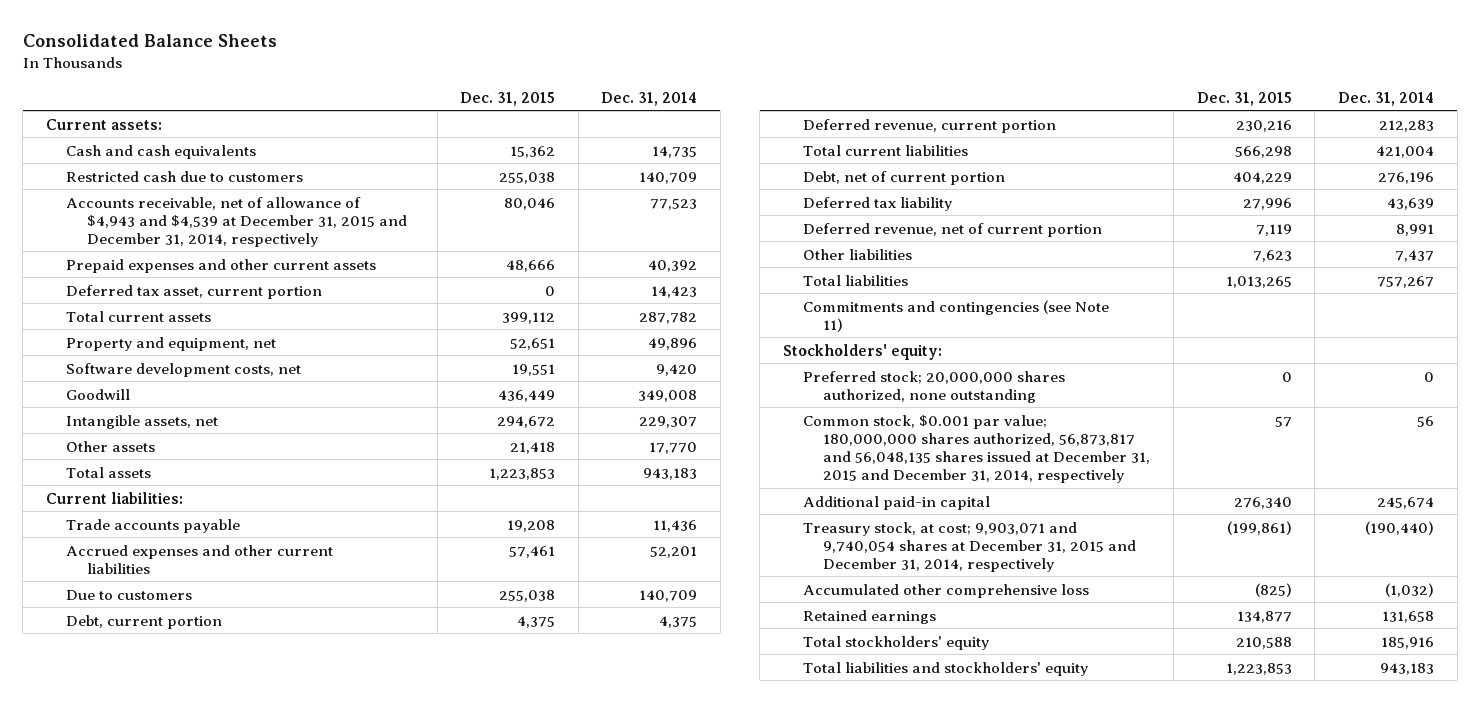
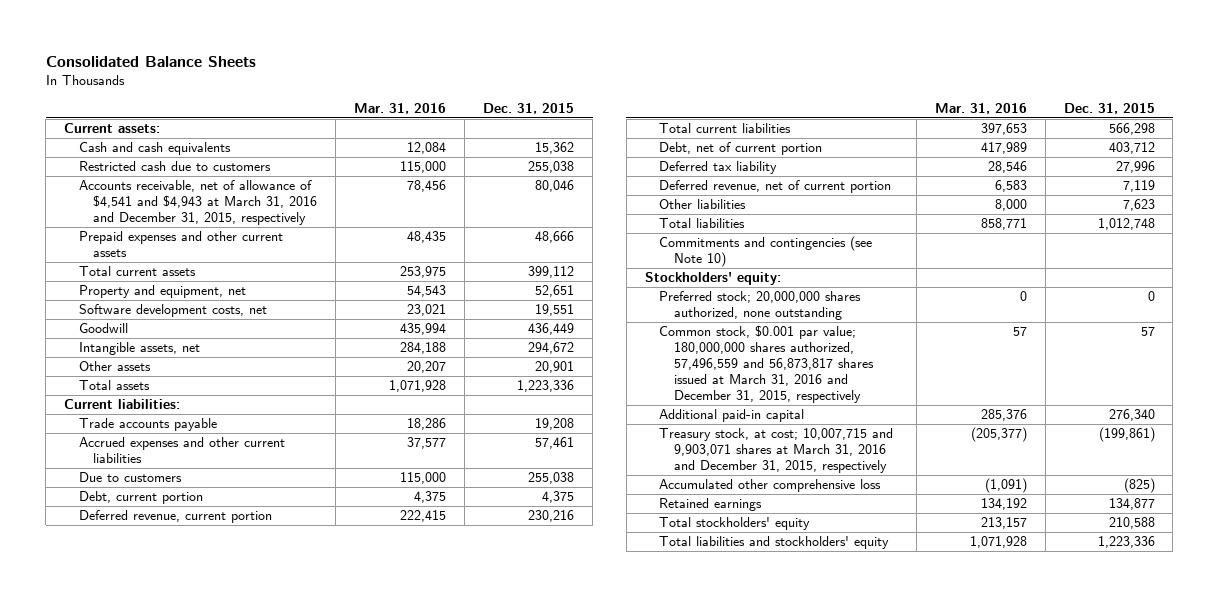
- | Dec. 31, 2015 | Dec. 31, 2014
+ | Mar. 31, 2016 | Dec. 31, 2015
- Accounts receivable, net of allowance of $4,943 and $4,539 at December 31, 2015 and December 31, 2014, respectively | 80,046 | 77,523
+ Accounts receivable, net of allowance of $4,541 and $4,943 at March 31, 2016 and December 31, 2015, respectively | 78,456 | 80,046
- Deferred tax asset, current portion | 0 | 14,423
- Other assets | 21,418 | 17,770
- Total assets | 1,223,853 | 943,183
+ Other assets | 20,207 | 20,901
+ Total assets | 1,071,928 | 1,223,336
- Debt, net of current portion | 404,229 | 276,196
+ Debt, net of current portion | 417,989 | 403,712
- Total liabilities | 1,013,265 | 757,267
- Commitments and contingencies (see Note 11)
+ Total liabilities | 858,771 | 1,012,748
+ Commitments and contingencies (see Note 10)
- Common stock, $0.001 par value; 180,000,000 shares authorized, 56,873,817 and 56,048,135 shares issued at December 31, 2015 and December 31, 2014, respectively | 57 | 56
+ Common stock, $0.001 par value; 180,000,000 shares authorized, 57,496,559 and 56,873,817 shares issued at March 31, 2016 and December 31, 2015, respectively | 57 | 57
- Treasury stock, at cost; 9,903,071 and 9,740,054 shares at December 31, 2015 and December 31, 2014, respectively | (199,861) | (190,440)
+ Treasury stock, at cost; 10,007,715 and 9,903,071 shares at March 31, 2016 and December 31, 2015, respectively | (205,377) | (199,861)
- Total liabilities and stockholders' equity | 1,223,853 | 943,183
+ Total liabilities and stockholders' equity | 1,071,928 | 1,223,336

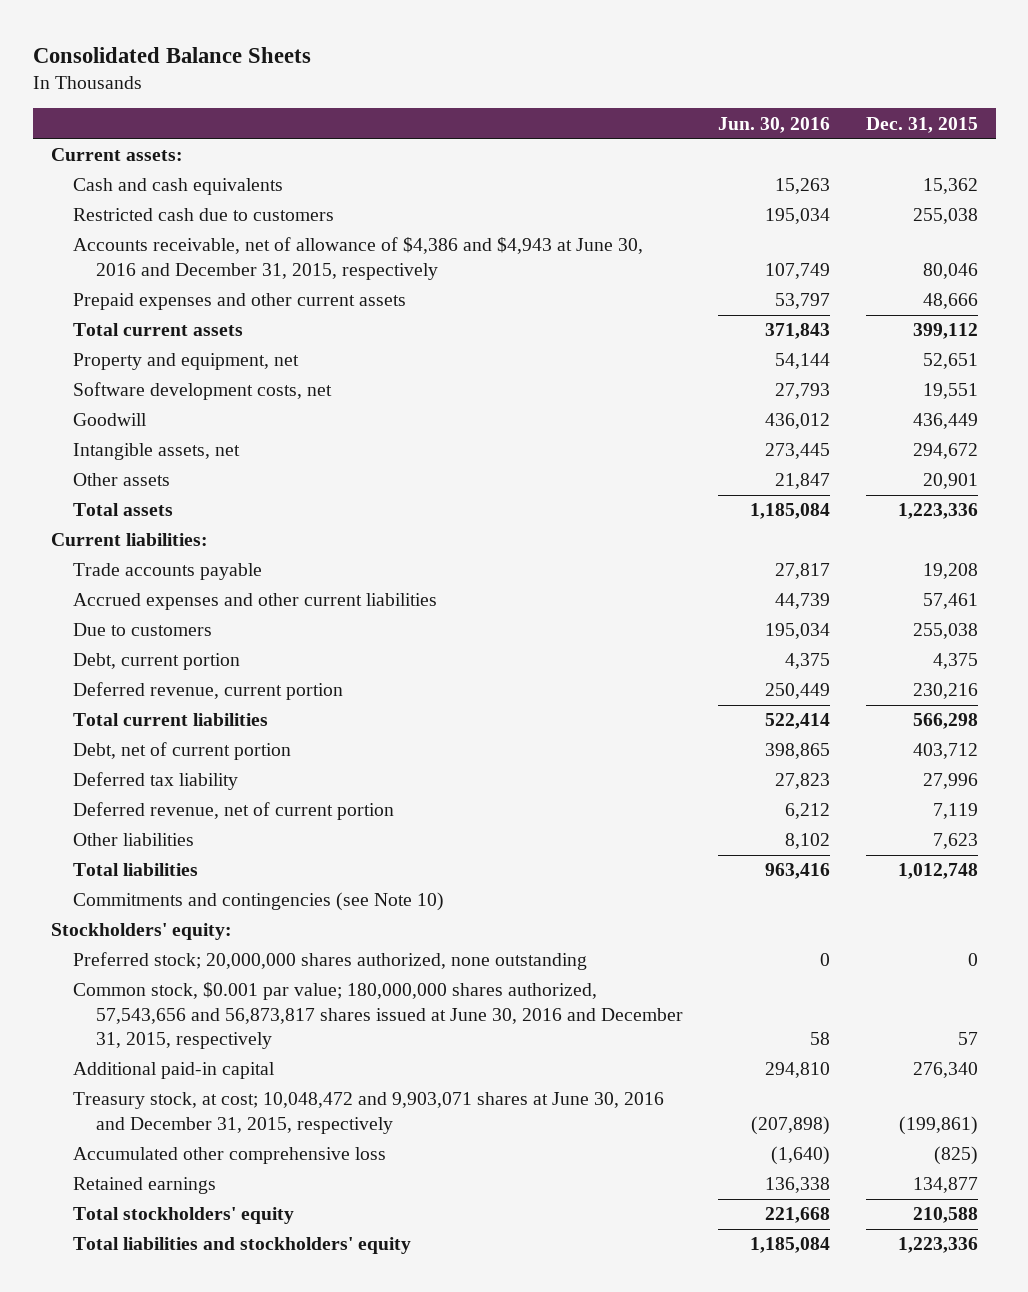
- | Mar. 31, 2016 | Dec. 31, 2015
+ | Jun. 30, 2016 | Dec. 31, 2015
- Accounts receivable, net of allowance of $4,541 and $4,943 at March 31, 2016 and December 31, 2015, respectively | 78,456 | 80,046
+ Accounts receivable, net of allowance of $4,386 and $4,943 at June 30, 2016 and December 31, 2015, respectively | 107,749 | 80,046
- Common stock, $0.001 par value; 180,000,000 shares authorized, 57,496,559 and 56,873,817 shares issued at March 31, 2016 and December 31, 2015, respectively | 57 | 57
+ Common stock, $0.001 par value; 180,000,000 shares authorized, 57,543,656 and 56,873,817 shares issued at June 30, 2016 and December 31, 2015, respectively | 58 | 57
- Treasury stock, at cost; 10,007,715 and 9,903,071 shares at March 31, 2016 and December 31, 2015, respectively | (205,377) | (199,861)
+ Treasury stock, at cost; 10,048,472 and 9,903,071 shares at June 30, 2016 and December 31, 2015, respectively | (207,898) | (199,861)

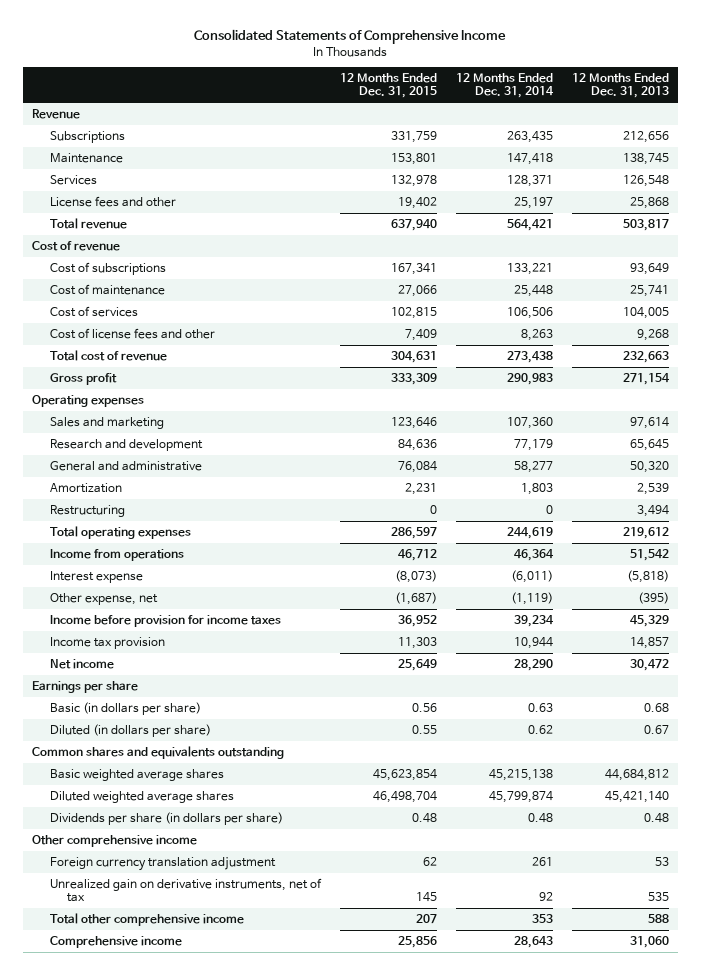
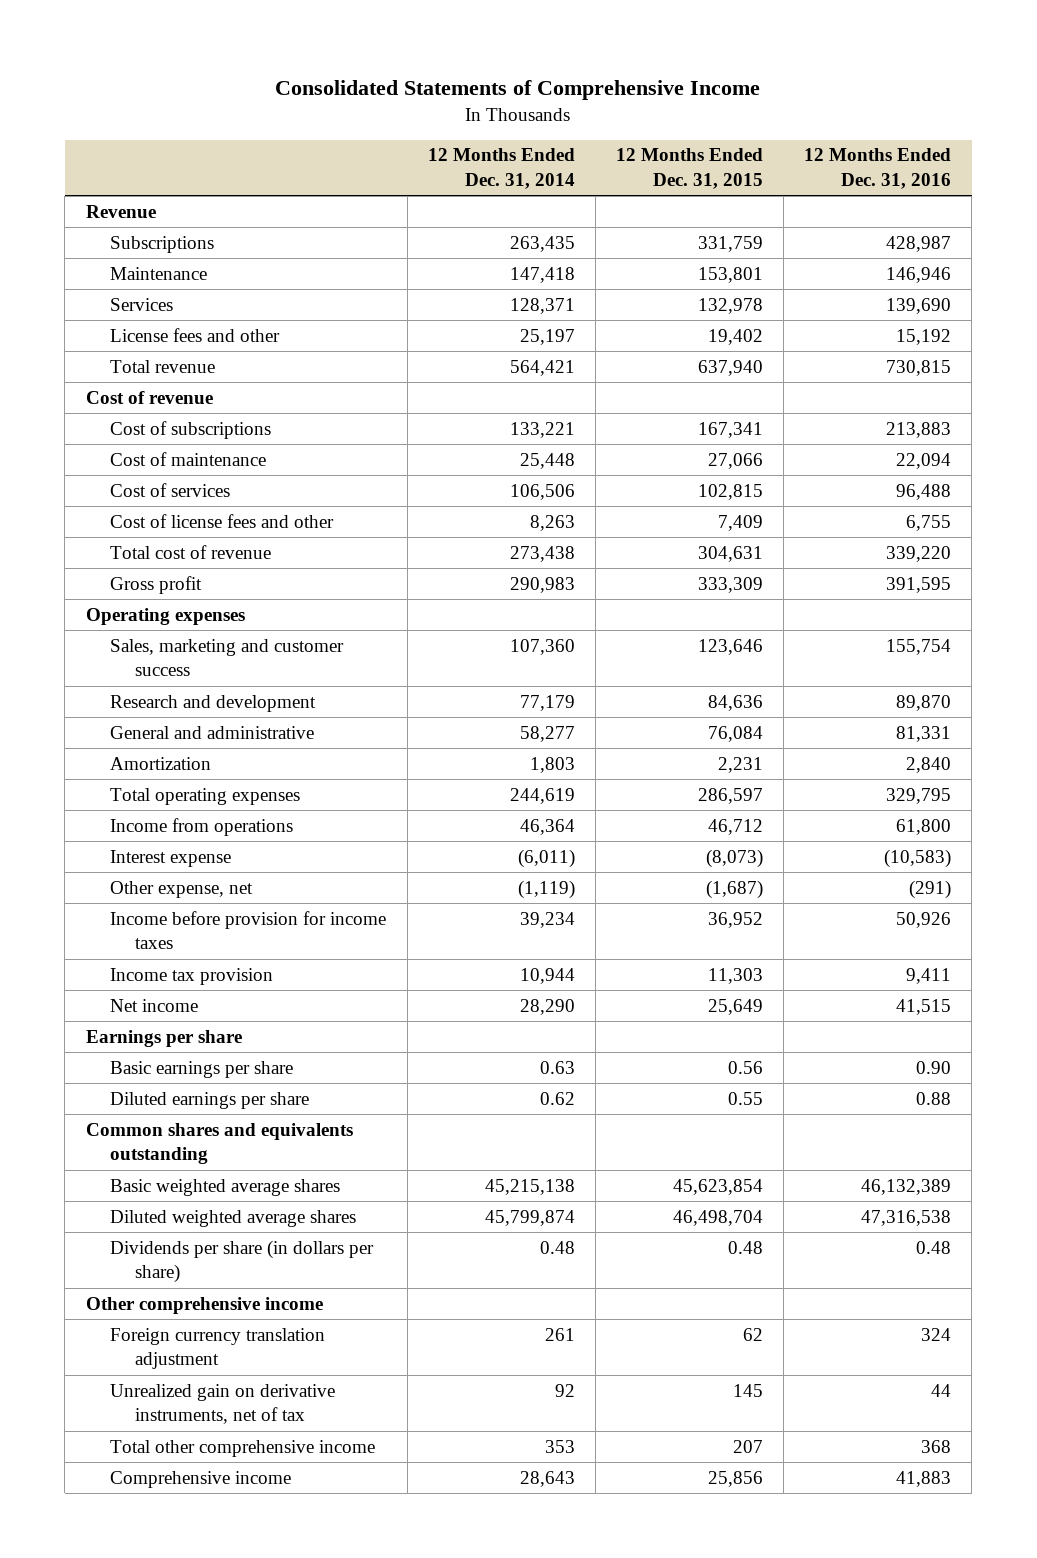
- | 12 Months Ended Dec. 31, 2015 | 12 Months Ended Dec. 31, 2014 | 12 Months Ended Dec. 31, 2013
+ | 12 Months Ended Dec. 31, 2014 | 12 Months Ended Dec. 31, 2015 | 12 Months Ended Dec. 31, 2016
- Sales and marketing | 123,646 | 107,360 | 97,614
+ Sales, marketing and customer success | 107,360 | 123,646 | 155,754
- Restructuring | 0 | 0 | 3,494
- Basic (in dollars per share) | 0.56 | 0.63 | 0.68
- Diluted (in dollars per share) | 0.55 | 0.62 | 0.67
+ Basic earnings per share | 0.63 | 0.56 | 0.90
+ Diluted earnings per share | 0.62 | 0.55 | 0.88

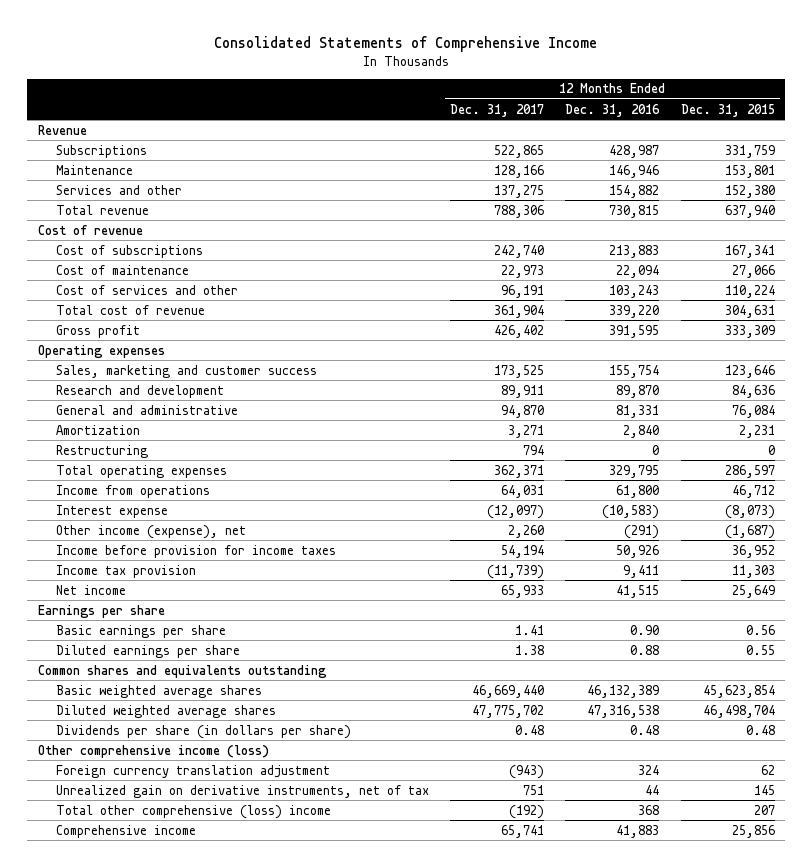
- | 12 Months Ended Dec. 31, 2014 | 12 Months Ended Dec. 31, 2015 | 12 Months Ended Dec. 31, 2016
+ | 12 Months Ended Dec. 31, 2017 | 12 Months Ended Dec. 31, 2016 | 12 Months Ended Dec. 31, 2015
- Services | 128,371 | 132,978 | 139,690
- License fees and other | 25,197 | 19,402 | 15,192
+ Services and other | 137,275 | 154,882 | 152,380
- Cost of services | 106,506 | 102,815 | 96,488
- Cost of license fees and other | 8,263 | 7,409 | 6,755
+ Cost of services and other | 96,191 | 103,243 | 110,224
+ Restructuring | 794 | 0 | 0
- Other expense, net | (1,119) | (1,687) | (291)
+ Other income (expense), net | 2,260 | (291) | (1,687)
- Other comprehensive income
+ Other comprehensive income (loss)
- Total other comprehensive income | 353 | 207 | 368
+ Total other comprehensive (loss) income | (192) | 368 | 207

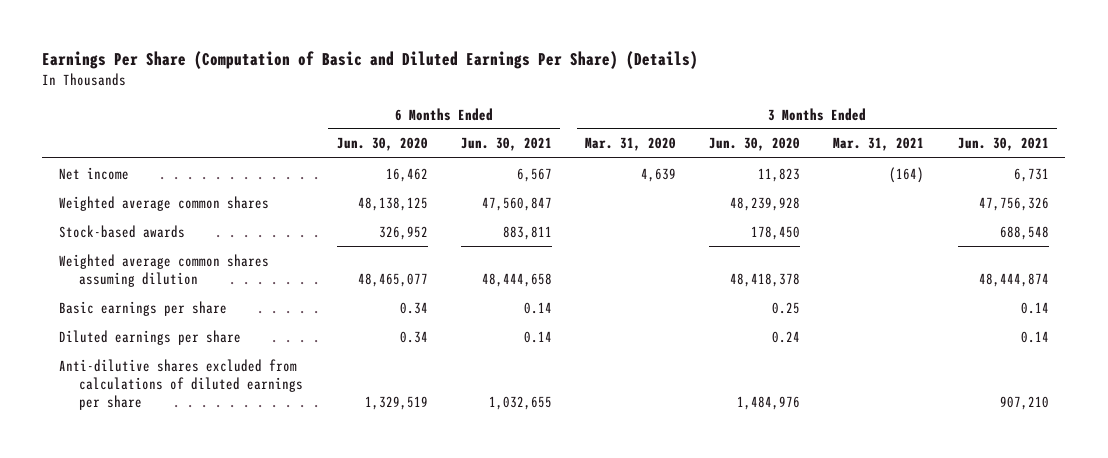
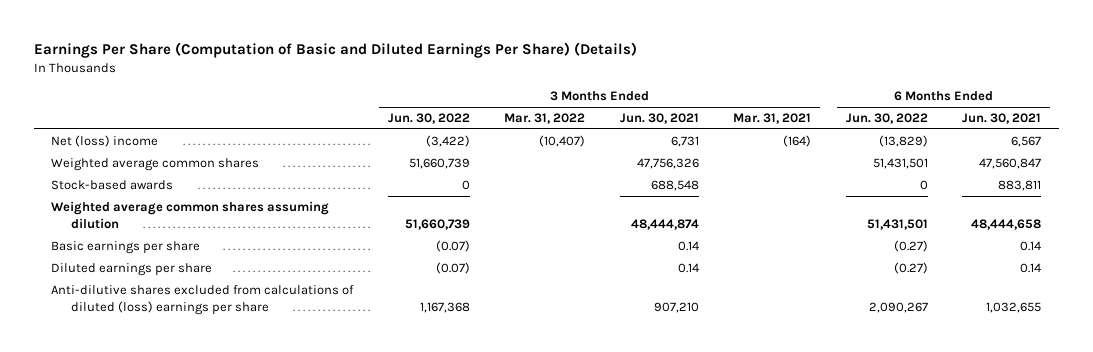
- | 6 Months Ended Jun. 30, 2020 | 6 Months Ended Jun. 30, 2021 | 3 Months Ended Mar. 31, 2020 | 3 Months Ended Jun. 30, 2020 | 3 Months Ended Mar. 31, 2021 | 3 Months Ended Jun. 30, 2021
+ | 3 Months Ended Jun. 30, 2022 | 3 Months Ended Mar. 31, 2022 | 3 Months Ended Jun. 30, 2021 | 3 Months Ended Mar. 31, 2021 | 6 Months Ended Jun. 30, 2022 | 6 Months Ended Jun. 30, 2021
- Net income | 16,462 | 6,567 | 4,639 | 11,823 | (164) | 6,731
+ Net (loss) income | (3,422) | (10,407) | 6,731 | (164) | (13,829) | 6,567
- Anti-dilutive shares excluded from calculations of diluted earnings per share | 1,329,519 | 1,032,655 | | 1,484,976 | | 907,210
+ Anti-dilutive shares excluded from calculations of diluted (loss) earnings per share | 1,167,368 | | 907,210 | | 2,090,267 | 1,032,655

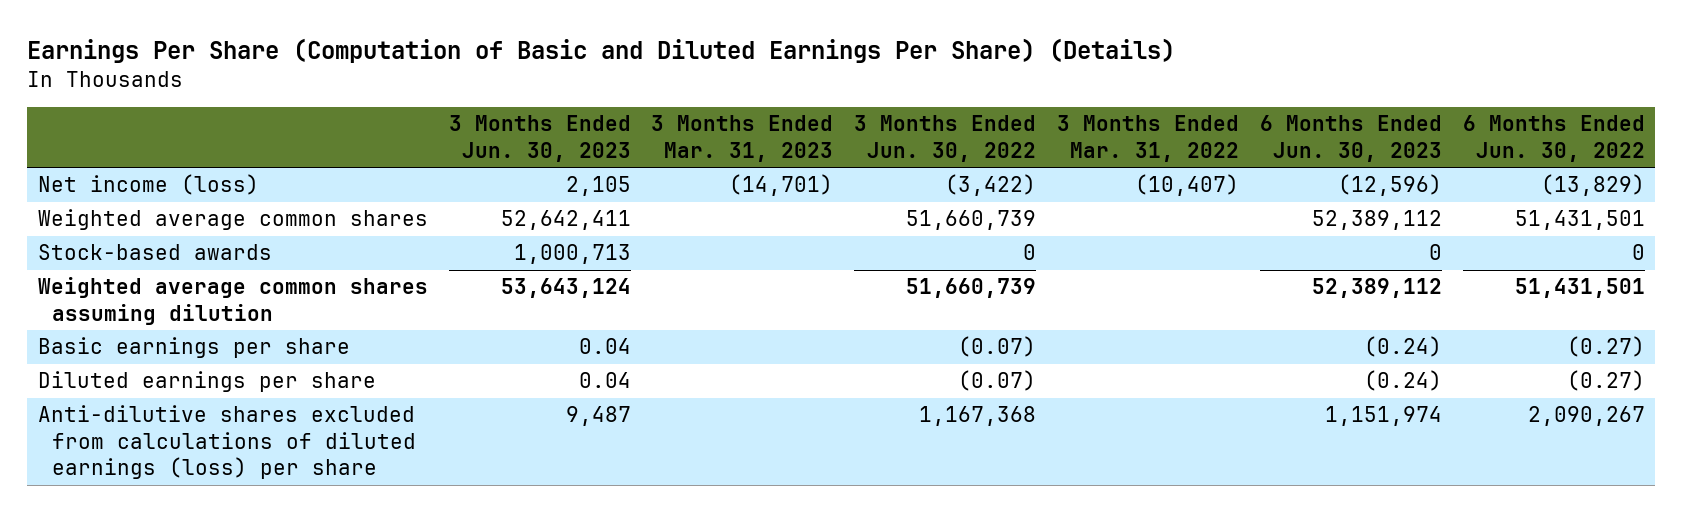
- | 3 Months Ended Jun. 30, 2022 | 3 Months Ended Mar. 31, 2022 | 3 Months Ended Jun. 30, 2021 | 3 Months Ended Mar. 31, 2021 | 6 Months Ended Jun. 30, 2022 | 6 Months Ended Jun. 30, 2021
+ | 3 Months Ended Jun. 30, 2023 | 3 Months Ended Mar. 31, 2023 | 3 Months Ended Jun. 30, 2022 | 3 Months Ended Mar. 31, 2022 | 6 Months Ended Jun. 30, 2023 | 6 Months Ended Jun. 30, 2022
- Net (loss) income | (3,422) | (10,407) | 6,731 | (164) | (13,829) | 6,567
+ Net income (loss) | 2,105 | (14,701) | (3,422) | (10,407) | (12,596) | (13,829)
- Anti-dilutive shares excluded from calculations of diluted (loss) earnings per share | 1,167,368 | | 907,210 | | 2,090,267 | 1,032,655
+ Anti-dilutive shares excluded from calculations of diluted earnings (loss) per share | 9,487 | | 1,167,368 | | 1,151,974 | 2,090,267

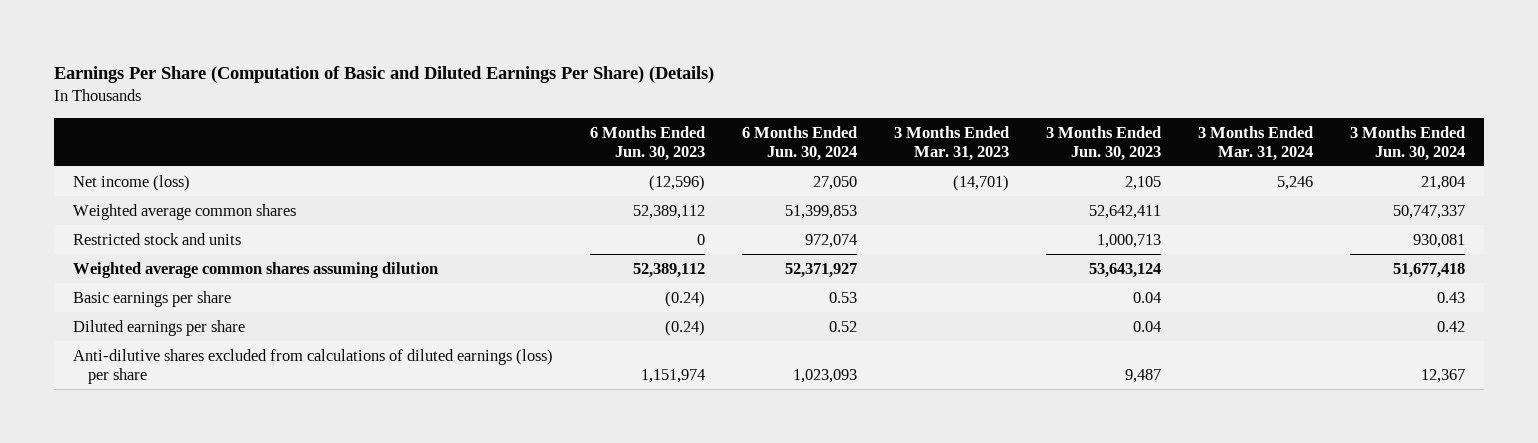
- | 3 Months Ended Jun. 30, 2023 | 3 Months Ended Mar. 31, 2023 | 3 Months Ended Jun. 30, 2022 | 3 Months Ended Mar. 31, 2022 | 6 Months Ended Jun. 30, 2023 | 6 Months Ended Jun. 30, 2022
+ | 6 Months Ended Jun. 30, 2023 | 6 Months Ended Jun. 30, 2024 | 3 Months Ended Mar. 31, 2023 | 3 Months Ended Jun. 30, 2023 | 3 Months Ended Mar. 31, 2024 | 3 Months Ended Jun. 30, 2024
- Stock-based awards | 1,000,713 | | 0 | | 0 | 0
+ Restricted stock and units | 0 | 972,074 | | 1,000,713 | | 930,081

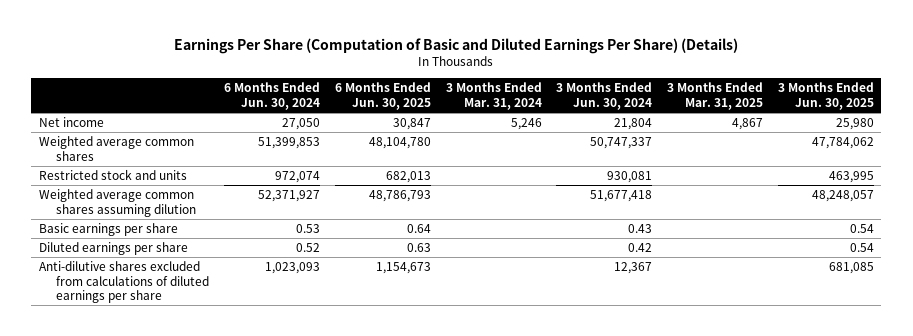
- | 6 Months Ended Jun. 30, 2023 | 6 Months Ended Jun. 30, 2024 | 3 Months Ended Mar. 31, 2023 | 3 Months Ended Jun. 30, 2023 | 3 Months Ended Mar. 31, 2024 | 3 Months Ended Jun. 30, 2024
+ | 6 Months Ended Jun. 30, 2024 | 6 Months Ended Jun. 30, 2025 | 3 Months Ended Mar. 31, 2024 | 3 Months Ended Jun. 30, 2024 | 3 Months Ended Mar. 31, 2025 | 3 Months Ended Jun. 30, 2025
- Net income (loss) | (12,596) | 27,050 | (14,701) | 2,105 | 5,246 | 21,804
+ Net income | 27,050 | 30,847 | 5,246 | 21,804 | 4,867 | 25,980
- Anti-dilutive shares excluded from calculations of diluted earnings (loss) per share | 1,151,974 | 1,023,093 | | 9,487 | | 12,367
+ Anti-dilutive shares excluded from calculations of diluted earnings per share | 1,023,093 | 1,154,673 | | 12,367 | | 681,085

